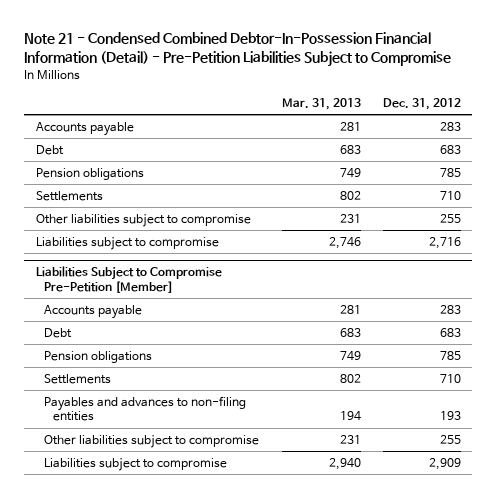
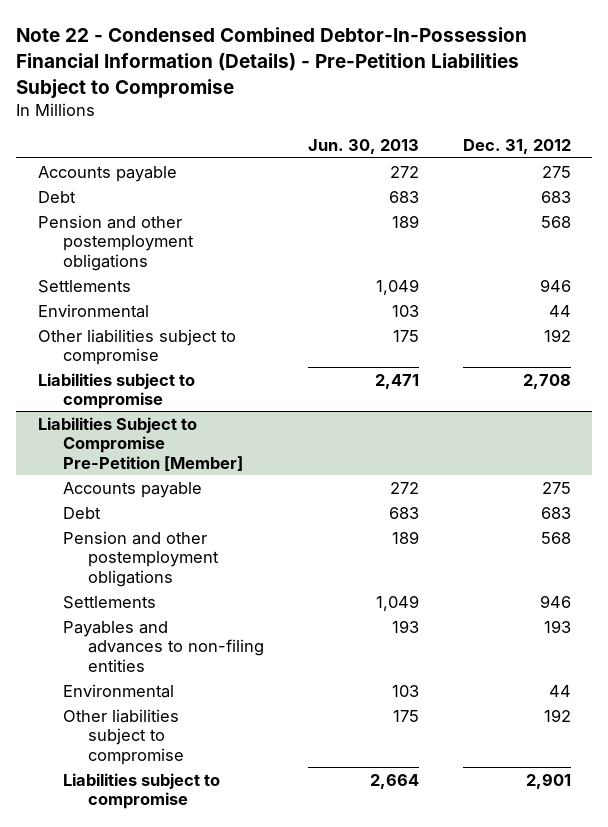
- Note 21 - Condensed Combined Debtor-In-Possession Financial Information (Detail) - Pre-Petition Liabilities Subject to Compromise
+ Note 22 - Condensed Combined Debtor-In-Possession Financial Information (Details) - Pre-Petition Liabilities Subject to Compromise
- | Mar. 31, 2013 | Dec. 31, 2012
+ | Jun. 30, 2013 | Dec. 31, 2012
- Accounts payable | 281 | 283
+ Accounts payable | 272 | 275
- Pension obligations | 749 | 785
- Settlements | 802 | 710
- Other liabilities subject to compromise | 231 | 255
- Liabilities subject to compromise | 2,746 | 2,716
+ Pension and other postemployment obligations | 189 | 568
+ Settlements | 1,049 | 946
+ Environmental | 103 | 44
+ Other liabilities subject to compromise | 175 | 192
+ Liabilities subject to compromise | 2,471 | 2,708
@ Liabilities Subject to Compromise Pre-Petition [Member]
- Accounts payable | 281 | 283
+ Accounts payable | 272 | 275
- Pension obligations | 749 | 785
- Settlements | 802 | 710
+ Pension and other postemployment obligations | 189 | 568
+ Settlements | 1,049 | 946
- Other liabilities subject to compromise | 231 | 255
- Liabilities subject to compromise | 2,940 | 2,909
+ Environmental | 103 | 44
+ Other liabilities subject to compromise | 175 | 192
+ Liabilities subject to compromise | 2,664 | 2,901

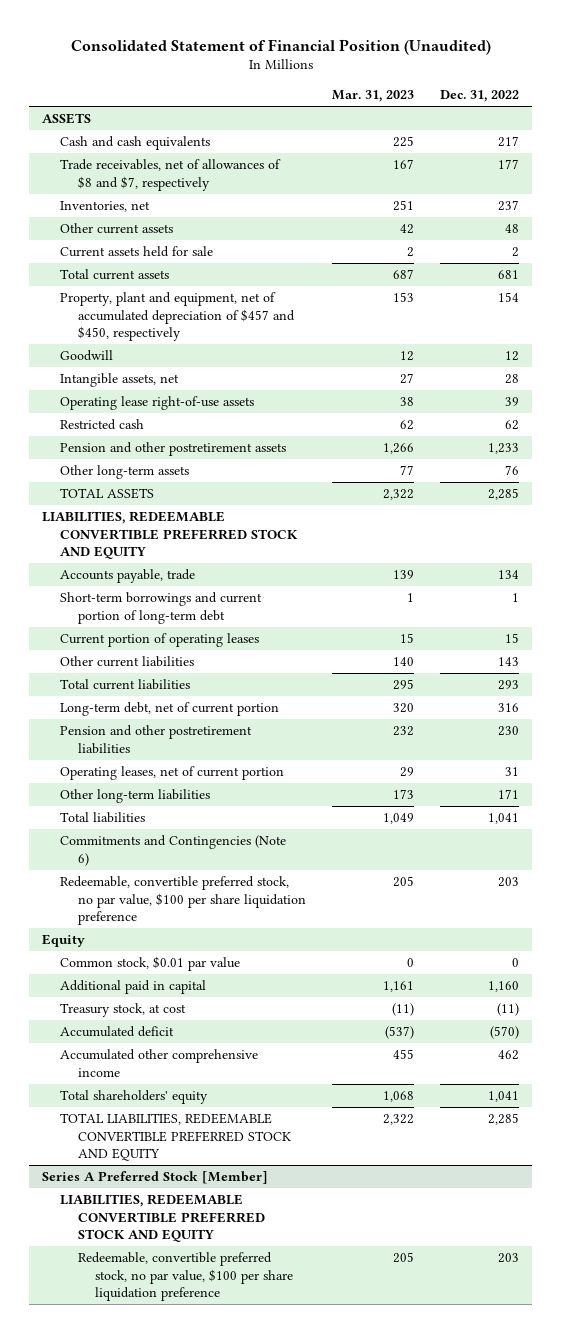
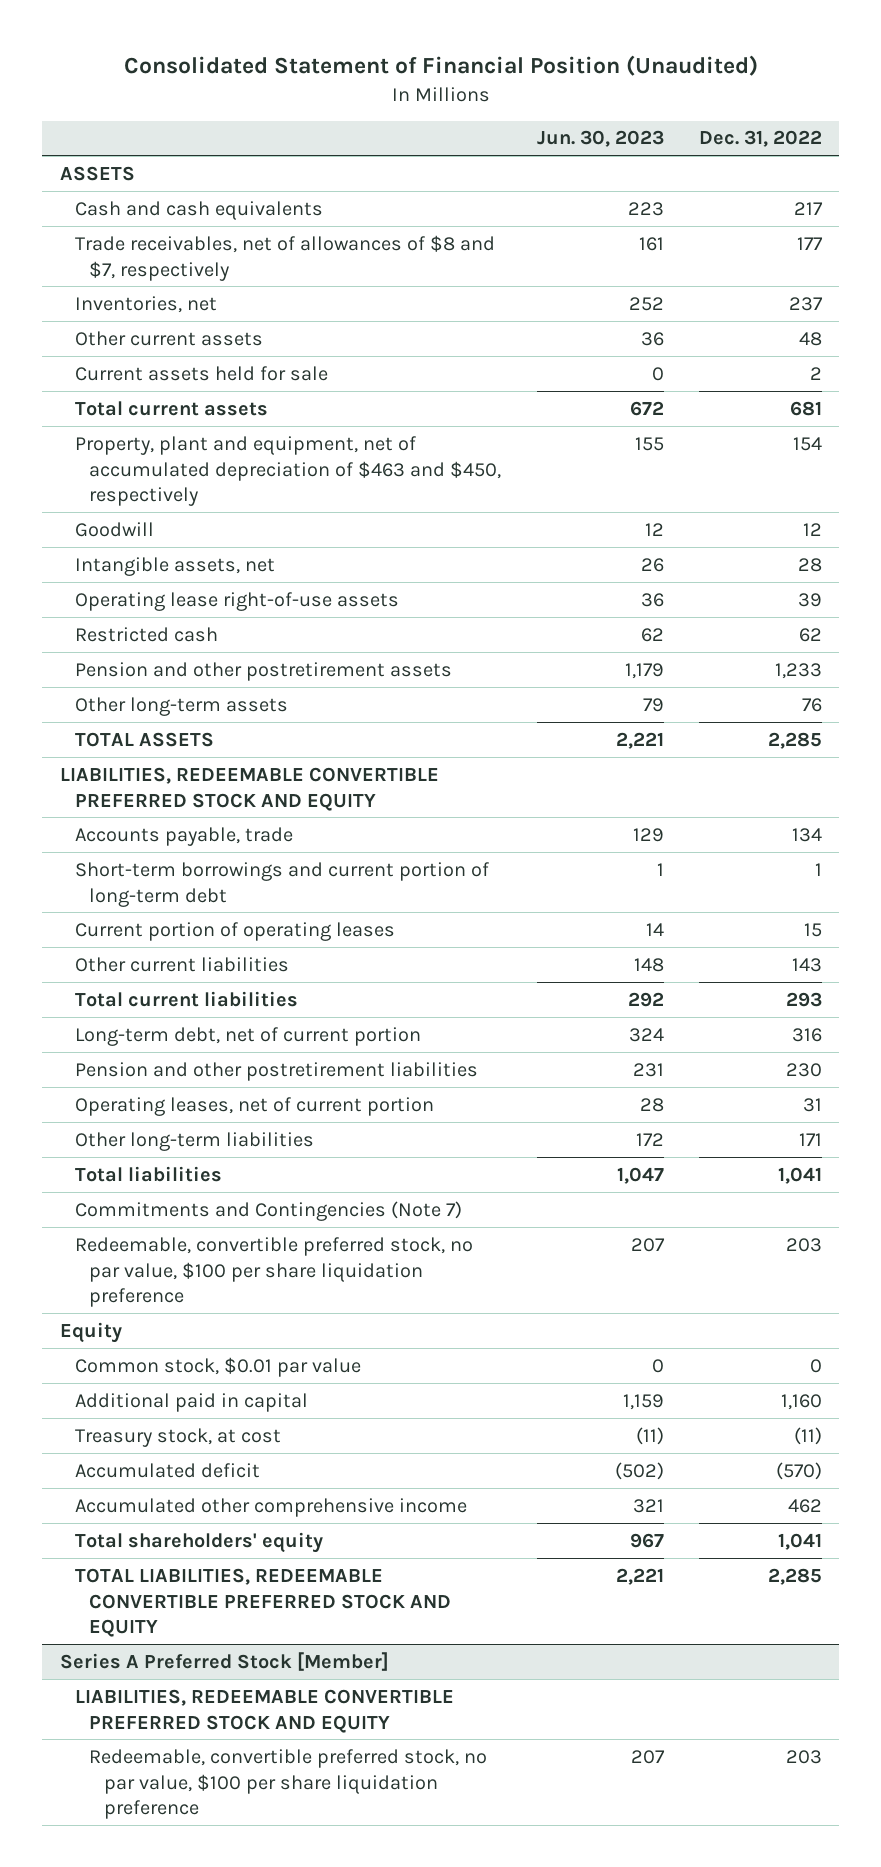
- | Mar. 31, 2023 | Dec. 31, 2022
+ | Jun. 30, 2023 | Dec. 31, 2022
- Property, plant and equipment, net of accumulated depreciation of $457 and $450, respectively | 153 | 154
+ Property, plant and equipment, net of accumulated depreciation of $463 and $450, respectively | 155 | 154
- Commitments and Contingencies (Note 6)
+ Commitments and Contingencies (Note 7)

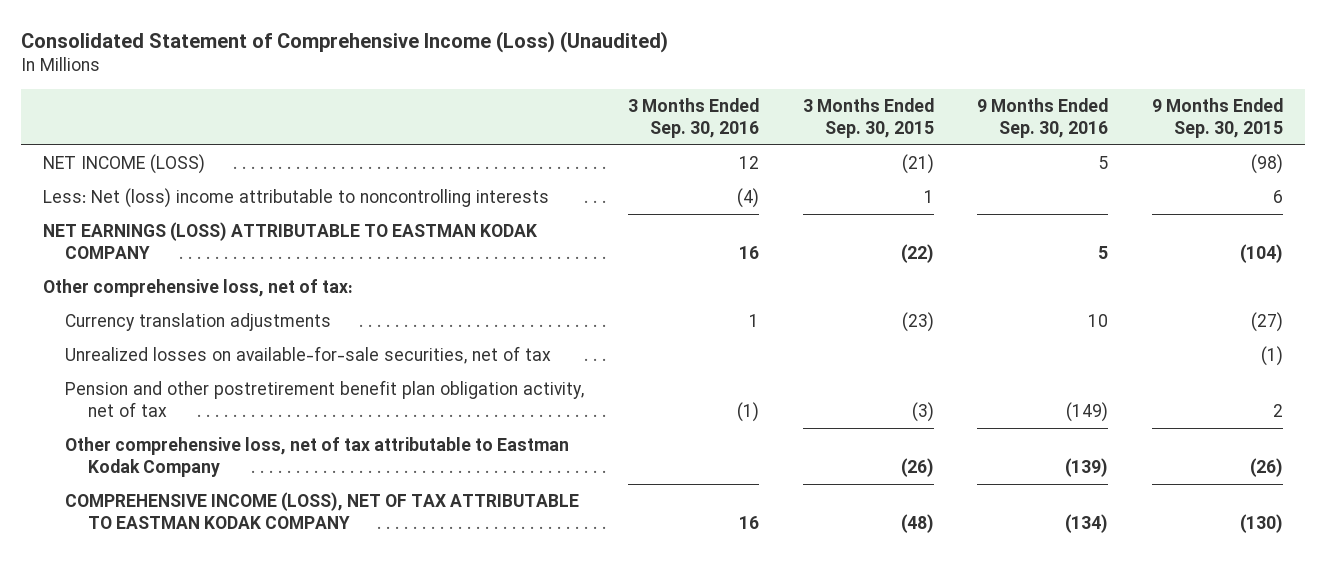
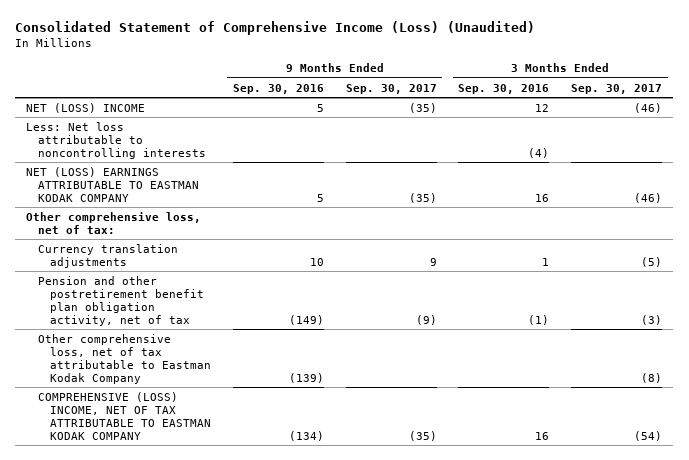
- | 3 Months Ended Sep. 30, 2016 | 3 Months Ended Sep. 30, 2015 | 9 Months Ended Sep. 30, 2016 | 9 Months Ended Sep. 30, 2015
+ | 9 Months Ended Sep. 30, 2016 | 9 Months Ended Sep. 30, 2017 | 3 Months Ended Sep. 30, 2016 | 3 Months Ended Sep. 30, 2017
- NET INCOME (LOSS) | 12 | (21) | 5 | (98)
- Less: Net (loss) income attributable to noncontrolling interests | (4) | 1 | | 6
- NET EARNINGS (LOSS) ATTRIBUTABLE TO EASTMAN KODAK COMPANY | 16 | (22) | 5 | (104)
+ NET (LOSS) INCOME | 5 | (35) | 12 | (46)
+ Less: Net loss attributable to noncontrolling interests | | | (4) |
+ NET (LOSS) EARNINGS ATTRIBUTABLE TO EASTMAN KODAK COMPANY | 5 | (35) | 16 | (46)
- Unrealized losses on available-for-sale securities, net of tax | | | | (1)
- COMPREHENSIVE INCOME (LOSS), NET OF TAX ATTRIBUTABLE TO EASTMAN KODAK COMPANY | 16 | (48) | (134) | (130)
+ COMPREHENSIVE (LOSS) INCOME, NET OF TAX ATTRIBUTABLE TO EASTMAN KODAK COMPANY | (134) | (35) | 16 | (54)

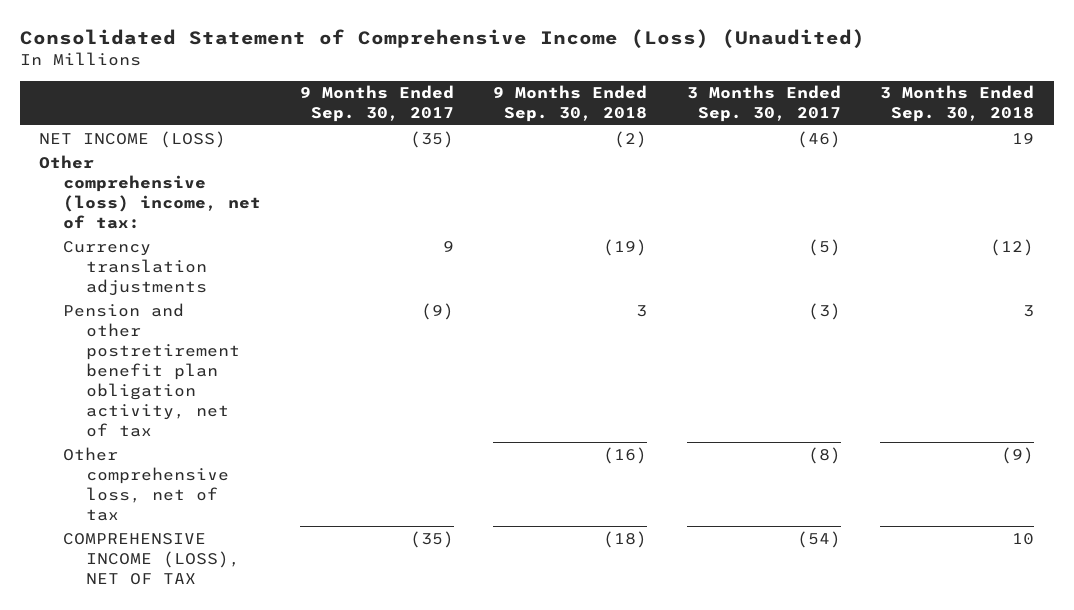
- | 9 Months Ended Sep. 30, 2016 | 9 Months Ended Sep. 30, 2017 | 3 Months Ended Sep. 30, 2016 | 3 Months Ended Sep. 30, 2017
+ | 9 Months Ended Sep. 30, 2017 | 9 Months Ended Sep. 30, 2018 | 3 Months Ended Sep. 30, 2017 | 3 Months Ended Sep. 30, 2018
- NET (LOSS) INCOME | 5 | (35) | 12 | (46)
- Less: Net loss attributable to noncontrolling interests | | | (4) |
- NET (LOSS) EARNINGS ATTRIBUTABLE TO EASTMAN KODAK COMPANY | 5 | (35) | 16 | (46)
- Other comprehensive loss, net of tax:
+ NET INCOME (LOSS) | (35) | (2) | (46) | 19
+ Other comprehensive (loss) income, net of tax:
- Other comprehensive loss, net of tax attributable to Eastman Kodak Company | (139) | | | (8)
- COMPREHENSIVE (LOSS) INCOME, NET OF TAX ATTRIBUTABLE TO EASTMAN KODAK COMPANY | (134) | (35) | 16 | (54)
+ Other comprehensive loss, net of tax | | (16) | (8) | (9)
+ COMPREHENSIVE INCOME (LOSS), NET OF TAX | (35) | (18) | (54) | 10

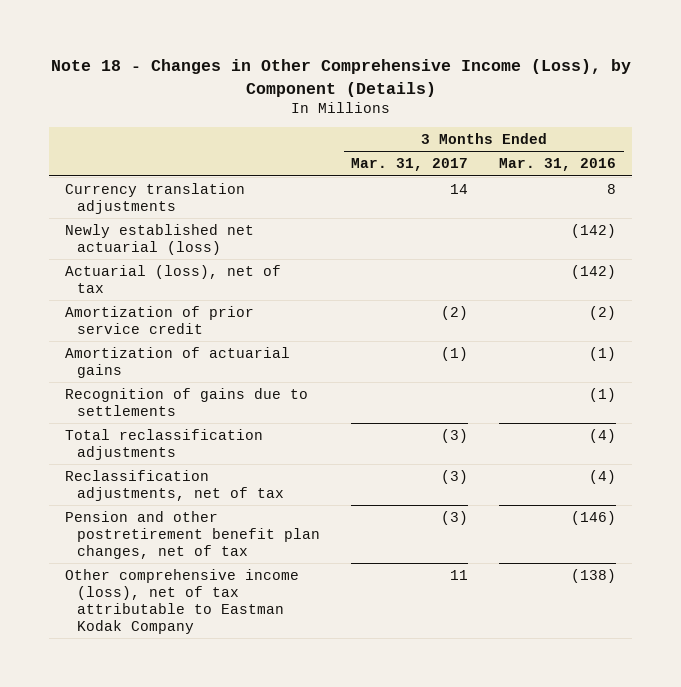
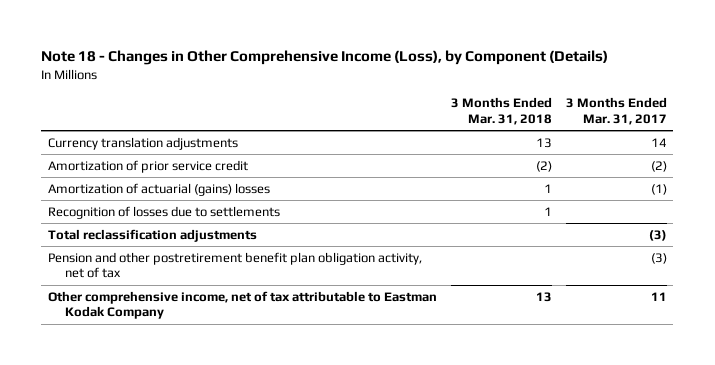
- | 3 Months Ended Mar. 31, 2017 | 3 Months Ended Mar. 31, 2016
+ | 3 Months Ended Mar. 31, 2018 | 3 Months Ended Mar. 31, 2017
- Newly established net actuarial (loss) | | (142)
- Actuarial (loss), net of tax | | (142)
- Amortization of actuarial gains | (1) | (1)
- Recognition of gains due to settlements | | (1)
+ Amortization of actuarial (gains) losses | 1 | (1)
+ Recognition of losses due to settlements | 1 |
- Reclassification adjustments, net of tax | (3) | (4)
- Pension and other postretirement benefit plan changes, net of tax | (3) | (146)
- Other comprehensive income (loss), net of tax attributable to Eastman Kodak Company | 11 | (138)
+ Pension and other postretirement benefit plan obligation activity, net of tax | | (3)
+ Other comprehensive income, net of tax attributable to Eastman Kodak Company | 13 | 11

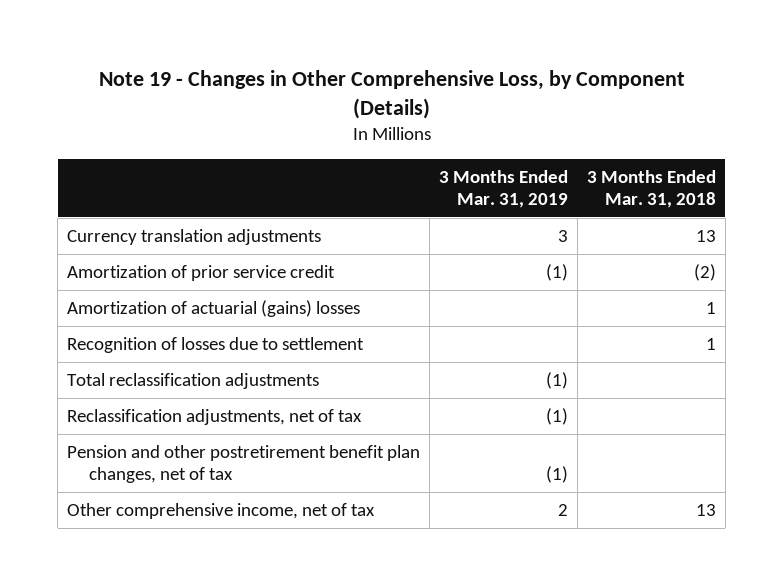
- Note 18 - Changes in Other Comprehensive Income (Loss), by Component (Details)
+ Note 19 - Changes in Other Comprehensive Loss, by Component (Details)
- | 3 Months Ended Mar. 31, 2018 | 3 Months Ended Mar. 31, 2017
+ | 3 Months Ended Mar. 31, 2019 | 3 Months Ended Mar. 31, 2018
- Recognition of losses due to settlements | 1 |
+ Recognition of losses due to settlement | | 1
- Pension and other postretirement benefit plan obligation activity, net of tax | | (3)
- Other comprehensive income, net of tax attributable to Eastman Kodak Company | 13 | 11
+ Reclassification adjustments, net of tax | (1) |
+ Pension and other postretirement benefit plan changes, net of tax | (1) |
+ Other comprehensive income, net of tax | 2 | 13

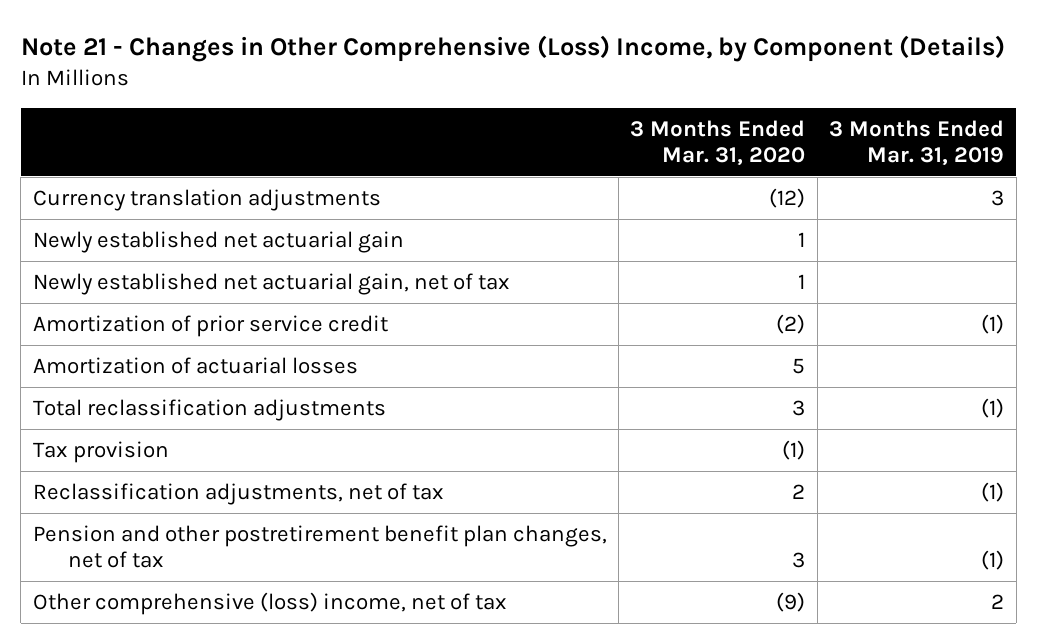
- Note 19 - Changes in Other Comprehensive Loss, by Component (Details)
+ Note 21 - Changes in Other Comprehensive (Loss) Income, by Component (Details)
- | 3 Months Ended Mar. 31, 2019 | 3 Months Ended Mar. 31, 2018
+ | 3 Months Ended Mar. 31, 2020 | 3 Months Ended Mar. 31, 2019
+ Newly established net actuarial gain | 1 |
+ Newly established net actuarial gain, net of tax | 1 |
- Amortization of actuarial (gains) losses | | 1
- Recognition of losses due to settlement | | 1
+ Amortization of actuarial losses | 5 |
+ Tax provision | (1) |
- Other comprehensive income, net of tax | 2 | 13
+ Other comprehensive (loss) income, net of tax | (9) | 2

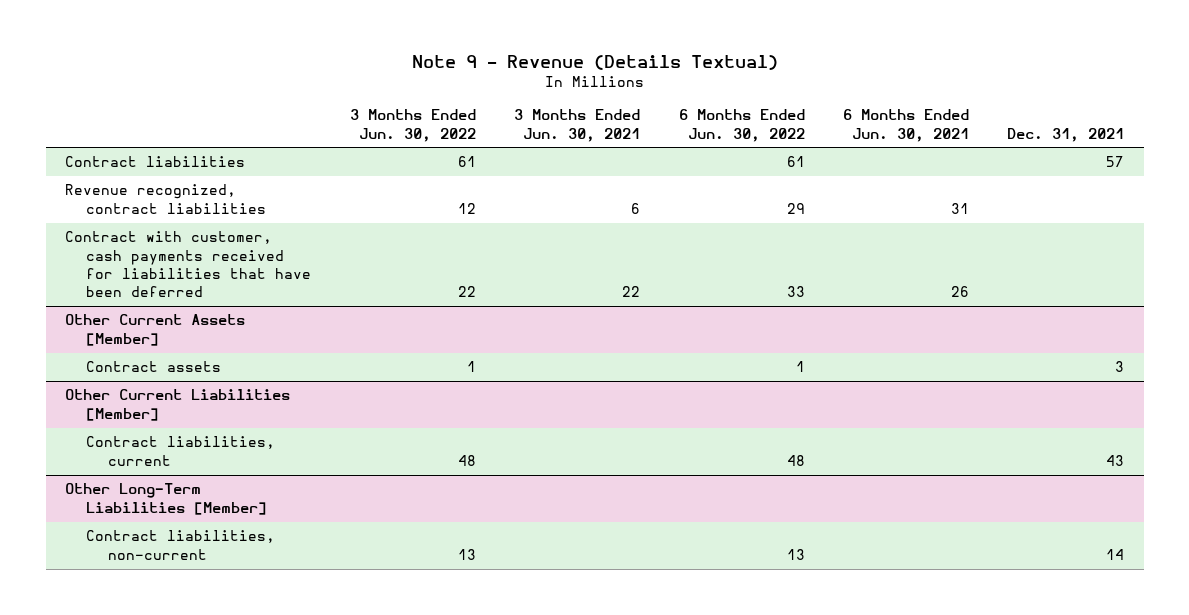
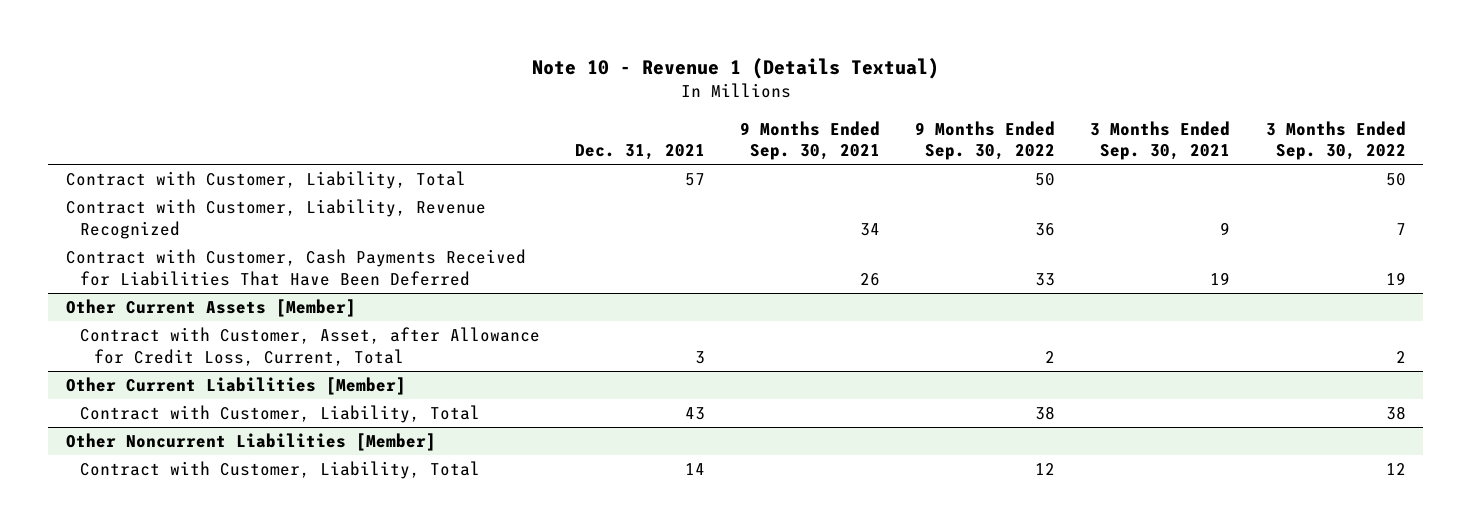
- Note 9 - Revenue (Details Textual)
+ Note 10 - Revenue 1 (Details Textual)
- | 3 Months Ended Jun. 30, 2022 | 3 Months Ended Jun. 30, 2021 | 6 Months Ended Jun. 30, 2022 | 6 Months Ended Jun. 30, 2021 | Dec. 31, 2021
+ | Dec. 31, 2021 | 9 Months Ended Sep. 30, 2021 | 9 Months Ended Sep. 30, 2022 | 3 Months Ended Sep. 30, 2021 | 3 Months Ended Sep. 30, 2022
- Contract liabilities | 61 | | 61 | | 57
- Revenue recognized, contract liabilities | 12 | 6 | 29 | 31 |
- Contract with customer, cash payments received for liabilities that have been deferred | 22 | 22 | 33 | 26 |
+ Contract with Customer, Liability, Total | 57 | | 50 | | 50
+ Contract with Customer, Liability, Revenue Recognized | | 34 | 36 | 9 | 7
+ Contract with Customer, Cash Payments Received for Liabilities That Have Been Deferred | | 26 | 33 | 19 | 19
@ Other Current Assets [Member]
- Contract assets | 1 | | 1 | | 3
+ Contract with Customer, Asset, after Allowance for Credit Loss, Current, Total | 3 | | 2 | | 2
@ Other Current Liabilities [Member]
- Contract liabilities, current | 48 | | 48 | | 43
- Other Long-Term Liabilities [Member]
- Contract liabilities, non-current | 13 | | 13 | | 14
@ Other Current Liabilities [Member]
+ Contract with Customer, Liability, Total | 43 | | 38 | | 38
+ Other Noncurrent Liabilities [Member]
+ Contract with Customer, Liability, Total | 14 | | 12 | | 12

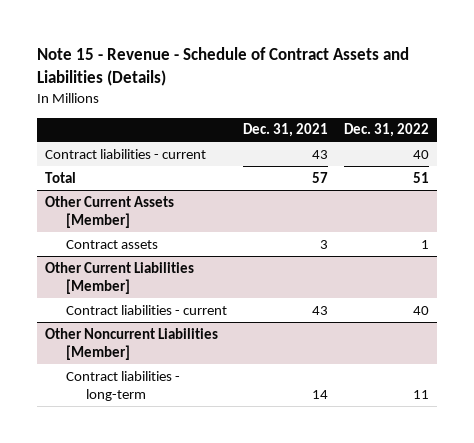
- Note 10 - Revenue 1 (Details Textual)
+ Note 15 - Revenue - Schedule of Contract Assets and Liabilities (Details)
- | Dec. 31, 2021 | 9 Months Ended Sep. 30, 2021 | 9 Months Ended Sep. 30, 2022 | 3 Months Ended Sep. 30, 2021 | 3 Months Ended Sep. 30, 2022
+ | Dec. 31, 2021 | Dec. 31, 2022
- Contract with Customer, Liability, Total | 57 | | 50 | | 50
- Contract with Customer, Liability, Revenue Recognized | | 34 | 36 | 9 | 7
- Contract with Customer, Cash Payments Received for Liabilities That Have Been Deferred | | 26 | 33 | 19 | 19
+ Contract liabilities - current | 43 | 40
+ Total | 57 | 51
@ Other Current Assets [Member]
- Contract with Customer, Asset, after Allowance for Credit Loss, Current, Total | 3 | | 2 | | 2
+ Contract assets | 3 | 1
@ Other Current Liabilities [Member]
- Contract with Customer, Liability, Total | 43 | | 38 | | 38
+ Contract liabilities - current | 43 | 40
@ Other Noncurrent Liabilities [Member]
- Contract with Customer, Liability, Total | 14 | | 12 | | 12
+ Contract liabilities - long-term | 14 | 11

